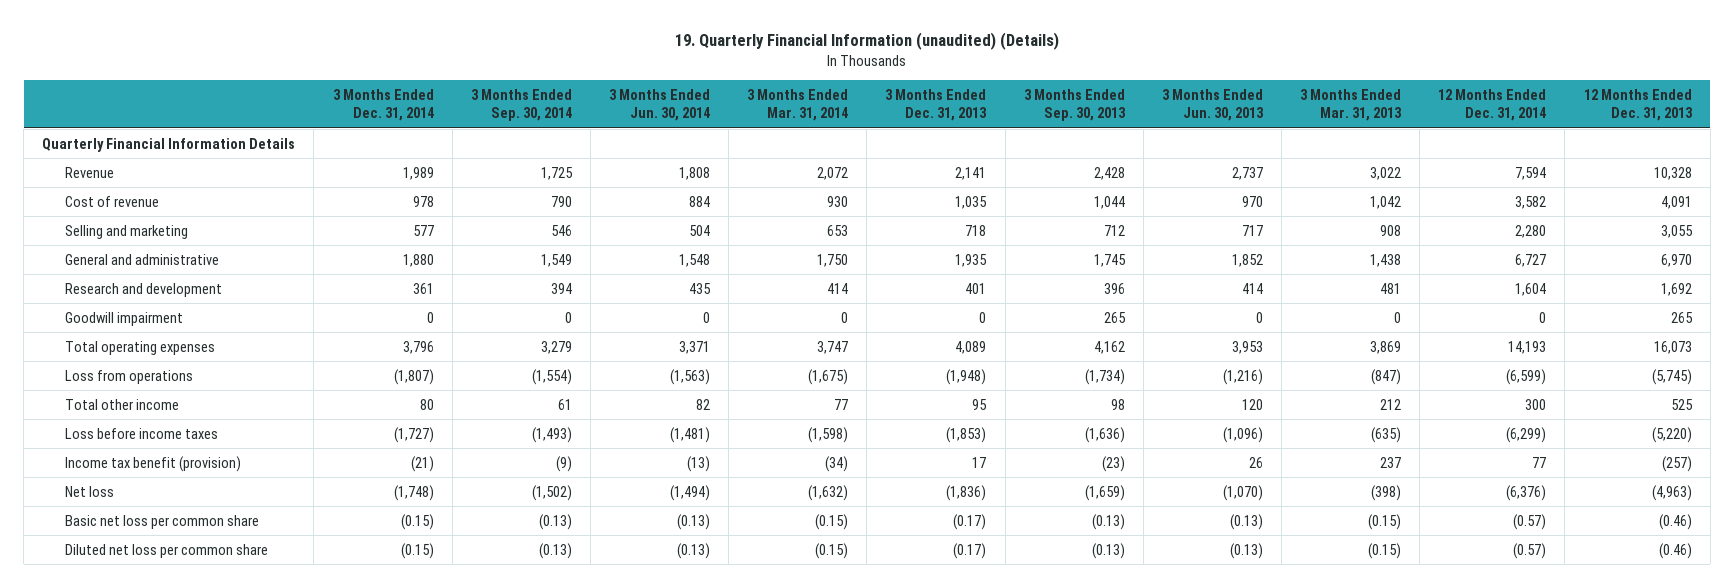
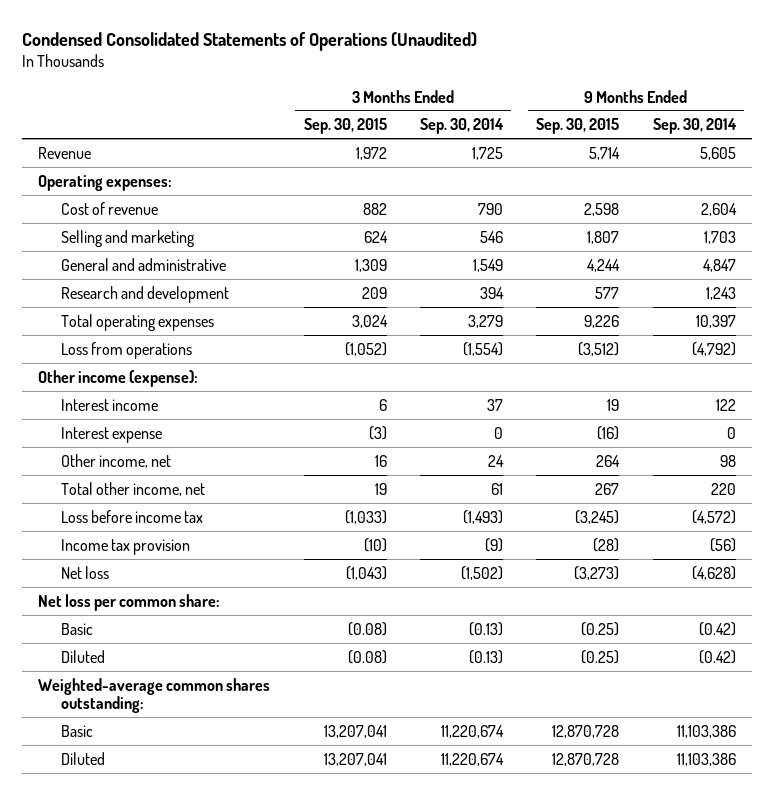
- 19. Quarterly Financial Information (unaudited) (Details)
+ Condensed Consolidated Statements of Operations (Unaudited)
- | 3 Months Ended Dec. 31, 2014 | 3 Months Ended Sep. 30, 2014 | 3 Months Ended Jun. 30, 2014 | 3 Months Ended Mar. 31, 2014 | 3 Months Ended Dec. 31, 2013 | 3 Months Ended Sep. 30, 2013 | 3 Months Ended Jun. 30, 2013 | 3 Months Ended Mar. 31, 2013 | 12 Months Ended Dec. 31, 2014 | 12 Months Ended Dec. 31, 2013
+ | 3 Months Ended Sep. 30, 2015 | 3 Months Ended Sep. 30, 2014 | 9 Months Ended Sep. 30, 2015 | 9 Months Ended Sep. 30, 2014
- Quarterly Financial Information Details
+ Operating expenses:
- Goodwill impairment | 0 | 0 | 0 | 0 | 0 | 265 | 0 | 0 | 0 | 265
- Total other income | 80 | 61 | 82 | 77 | 95 | 98 | 120 | 212 | 300 | 525
- Loss before income taxes | (1,727) | (1,493) | (1,481) | (1,598) | (1,853) | (1,636) | (1,096) | (635) | (6,299) | (5,220)
- Income tax benefit (provision) | (21) | (9) | (13) | (34) | 17 | (23) | 26 | 237 | 77 | (257)
+ Other income (expense):
+ Interest income | 6 | 37 | 19 | 122
+ Interest expense | (3) | 0 | (16) | 0
+ Other income, net | 16 | 24 | 264 | 98
+ Total other income, net | 19 | 61 | 267 | 220
+ Loss before income tax | (1,033) | (1,493) | (3,245) | (4,572)
+ Income tax provision | (10) | (9) | (28) | (56)
- Basic net loss per common share | (0.15) | (0.13) | (0.13) | (0.15) | (0.17) | (0.13) | (0.13) | (0.15) | (0.57) | (0.46)
- Diluted net loss per common share | (0.15) | (0.13) | (0.13) | (0.15) | (0.17) | (0.13) | (0.13) | (0.15) | (0.57) | (0.46)
+ Net loss per common share:
+ Basic | (0.08) | (0.13) | (0.25) | (0.42)
+ Diluted | (0.08) | (0.13) | (0.25) | (0.42)
+ Weighted-average common shares outstanding:
+ Basic | 13,207,041 | 11,220,674 | 12,870,728 | 11,103,386
+ Diluted | 13,207,041 | 11,220,674 | 12,870,728 | 11,103,386

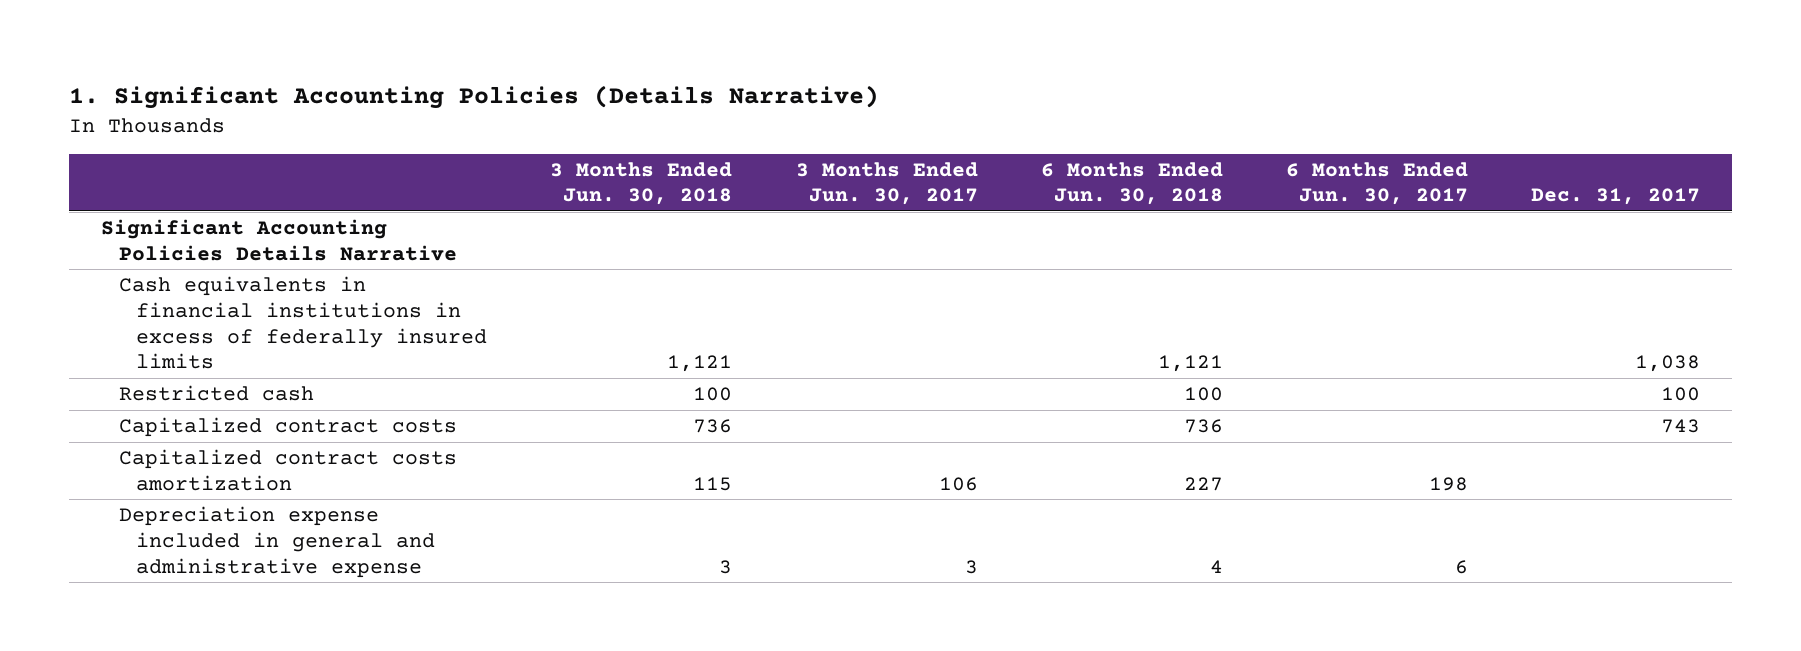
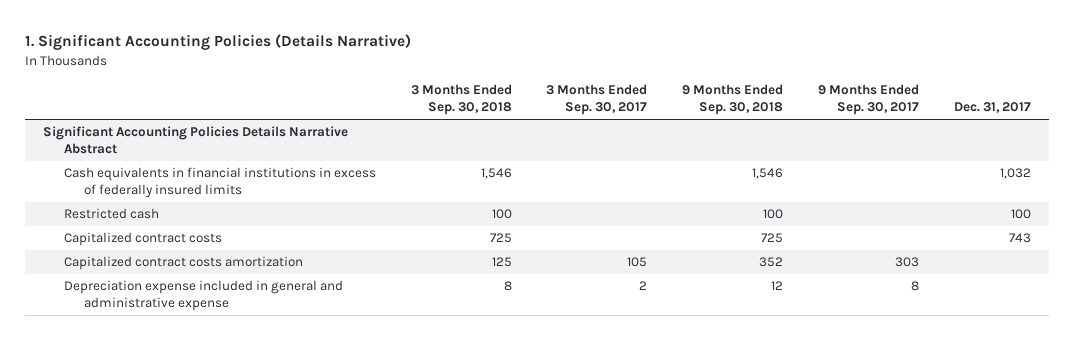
- | 3 Months Ended Jun. 30, 2018 | 3 Months Ended Jun. 30, 2017 | 6 Months Ended Jun. 30, 2018 | 6 Months Ended Jun. 30, 2017 | Dec. 31, 2017
+ | 3 Months Ended Sep. 30, 2018 | 3 Months Ended Sep. 30, 2017 | 9 Months Ended Sep. 30, 2018 | 9 Months Ended Sep. 30, 2017 | Dec. 31, 2017
- Significant Accounting Policies Details Narrative
- Cash equivalents in financial institutions in excess of federally insured limits | 1,121 | | 1,121 | | 1,038
+ Significant Accounting Policies Details Narrative Abstract
+ Cash equivalents in financial institutions in excess of federally insured limits | 1,546 | | 1,546 | | 1,032

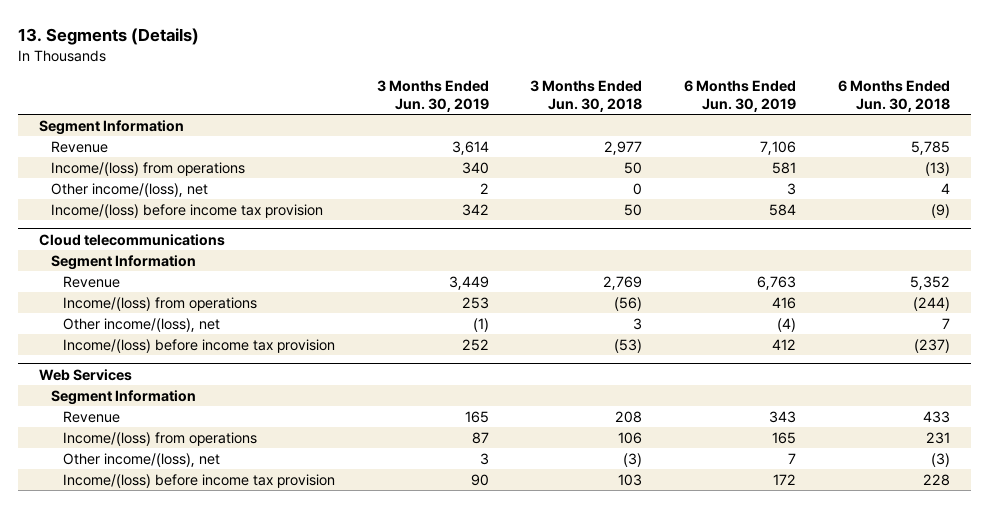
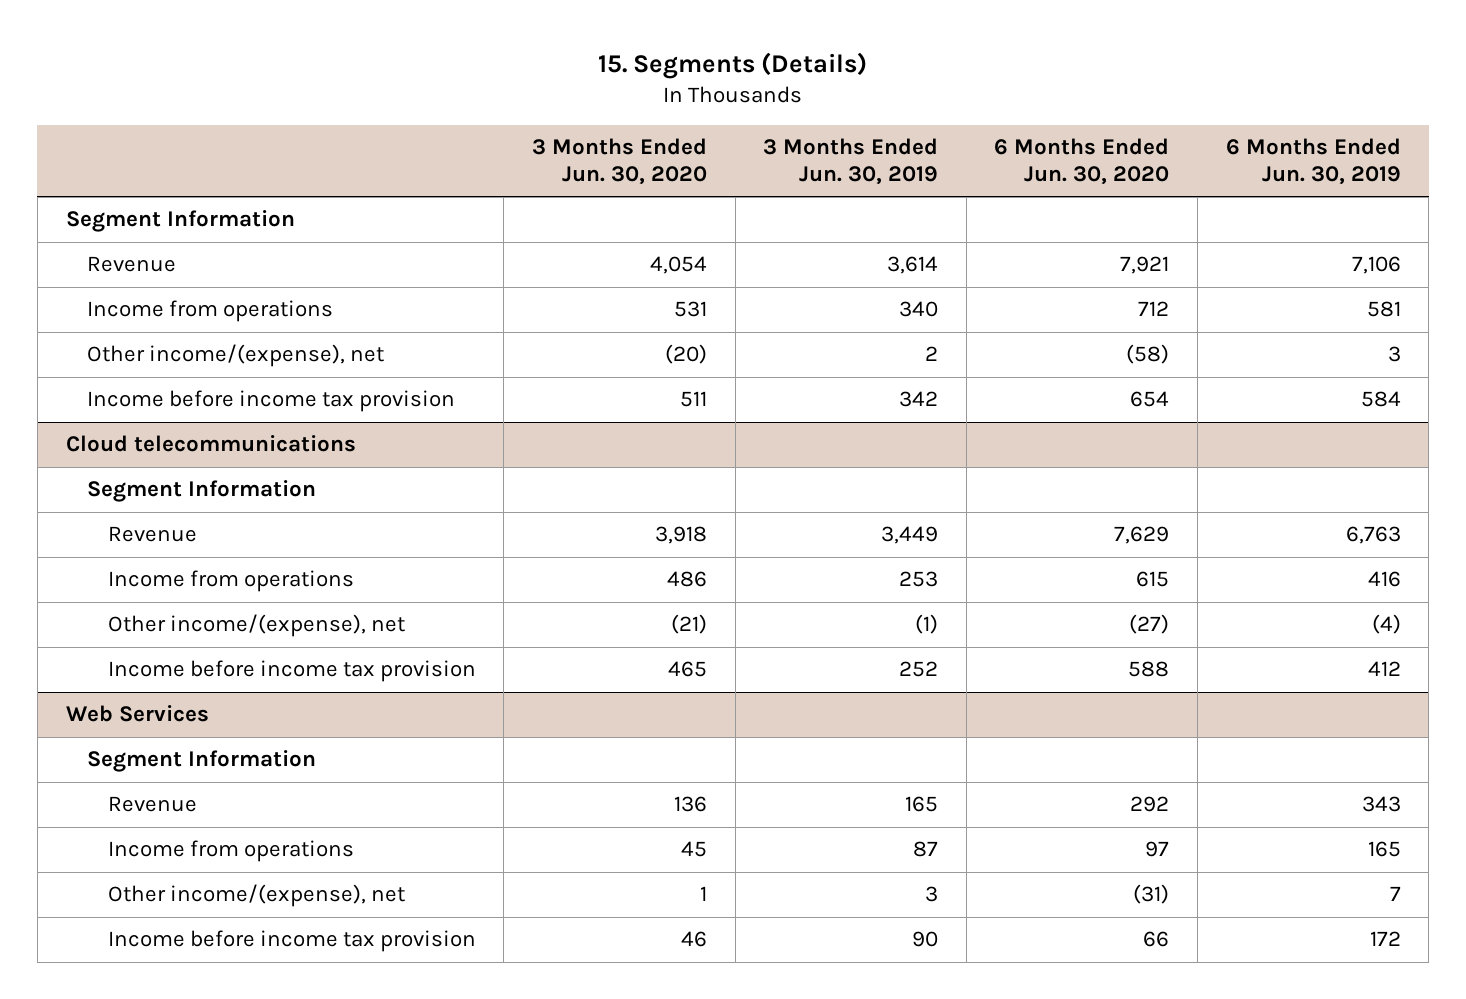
- 13. Segments (Details)
+ 15. Segments (Details)
- | 3 Months Ended Jun. 30, 2019 | 3 Months Ended Jun. 30, 2018 | 6 Months Ended Jun. 30, 2019 | 6 Months Ended Jun. 30, 2018
+ | 3 Months Ended Jun. 30, 2020 | 3 Months Ended Jun. 30, 2019 | 6 Months Ended Jun. 30, 2020 | 6 Months Ended Jun. 30, 2019
- Income/(loss) from operations | 340 | 50 | 581 | (13)
- Other income/(loss), net | 2 | 0 | 3 | 4
- Income/(loss) before income tax provision | 342 | 50 | 584 | (9)
+ Income from operations | 531 | 340 | 712 | 581
+ Other income/(expense), net | (20) | 2 | (58) | 3
+ Income before income tax provision | 511 | 342 | 654 | 584
@ Cloud telecommunications
- Income/(loss) from operations | 253 | (56) | 416 | (244)
- Other income/(loss), net | (1) | 3 | (4) | 7
- Income/(loss) before income tax provision | 252 | (53) | 412 | (237)
+ Income from operations | 486 | 253 | 615 | 416
+ Other income/(expense), net | (21) | (1) | (27) | (4)
+ Income before income tax provision | 465 | 252 | 588 | 412
@ Web Services
- Income/(loss) from operations | 87 | 106 | 165 | 231
- Other income/(loss), net | 3 | (3) | 7 | (3)
- Income/(loss) before income tax provision | 90 | 103 | 172 | 228
+ Income from operations | 45 | 87 | 97 | 165
+ Other income/(expense), net | 1 | 3 | (31) | 7
+ Income before income tax provision | 46 | 90 | 66 | 172

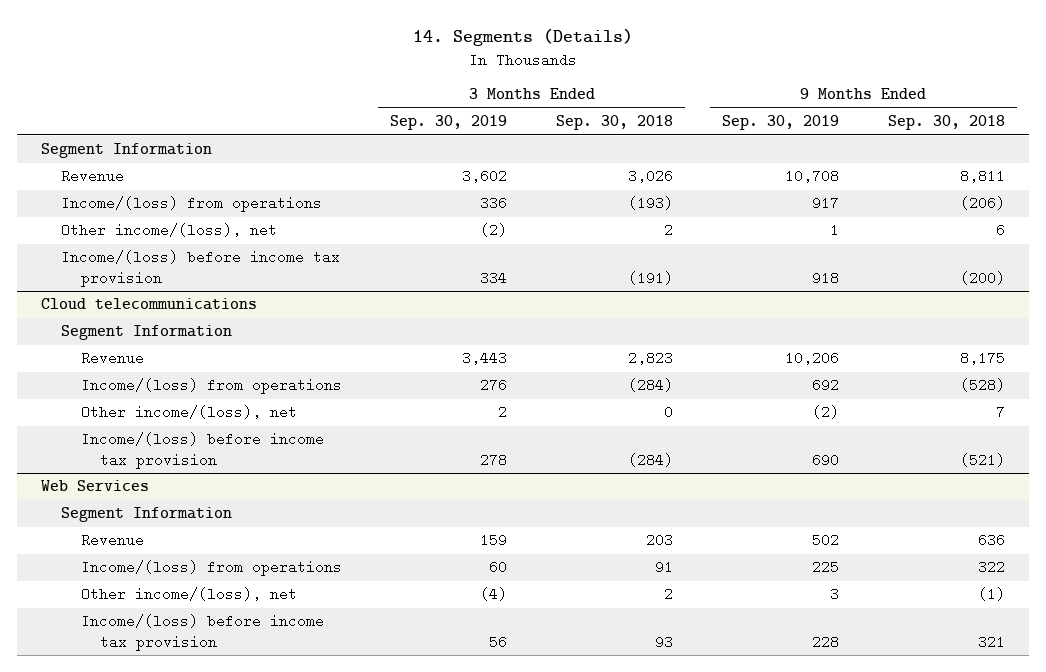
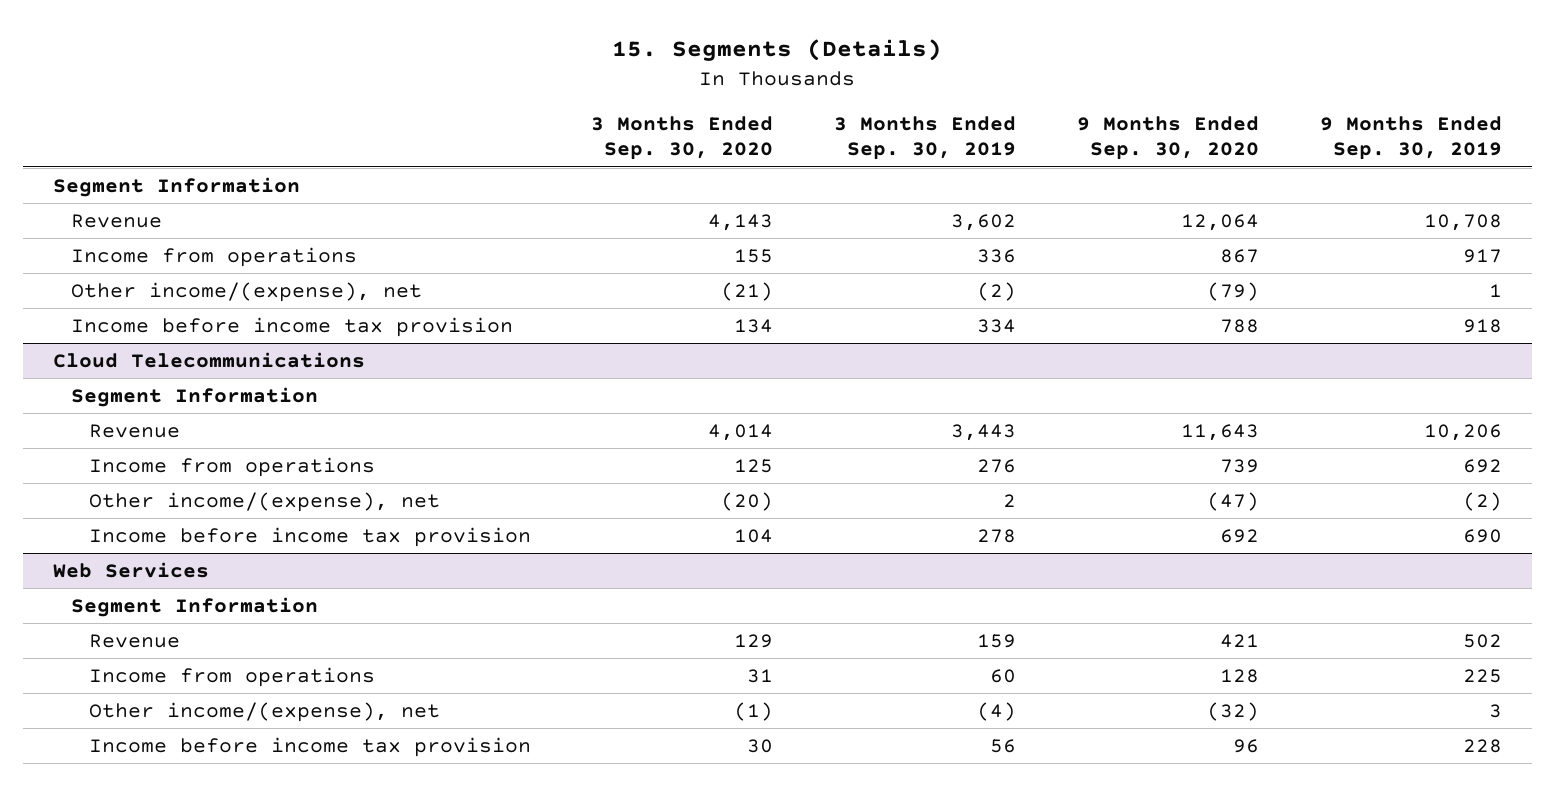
- 14. Segments (Details)
+ 15. Segments (Details)
- | 3 Months Ended Sep. 30, 2019 | 3 Months Ended Sep. 30, 2018 | 9 Months Ended Sep. 30, 2019 | 9 Months Ended Sep. 30, 2018
+ | 3 Months Ended Sep. 30, 2020 | 3 Months Ended Sep. 30, 2019 | 9 Months Ended Sep. 30, 2020 | 9 Months Ended Sep. 30, 2019
- Income/(loss) from operations | 336 | (193) | 917 | (206)
- Other income/(loss), net | (2) | 2 | 1 | 6
- Income/(loss) before income tax provision | 334 | (191) | 918 | (200)
- Cloud telecommunications
+ Income from operations | 155 | 336 | 867 | 917
+ Other income/(expense), net | (21) | (2) | (79) | 1
+ Income before income tax provision | 134 | 334 | 788 | 918
+ Cloud Telecommunications
- Income/(loss) from operations | 276 | (284) | 692 | (528)
- Other income/(loss), net | 2 | 0 | (2) | 7
- Income/(loss) before income tax provision | 278 | (284) | 690 | (521)
+ Income from operations | 125 | 276 | 739 | 692
+ Other income/(expense), net | (20) | 2 | (47) | (2)
+ Income before income tax provision | 104 | 278 | 692 | 690
@ Web Services
- Income/(loss) from operations | 60 | 91 | 225 | 322
- Other income/(loss), net | (4) | 2 | 3 | (1)
- Income/(loss) before income tax provision | 56 | 93 | 228 | 321
+ Income from operations | 31 | 60 | 128 | 225
+ Other income/(expense), net | (1) | (4) | (32) | 3
+ Income before income tax provision | 30 | 56 | 96 | 228

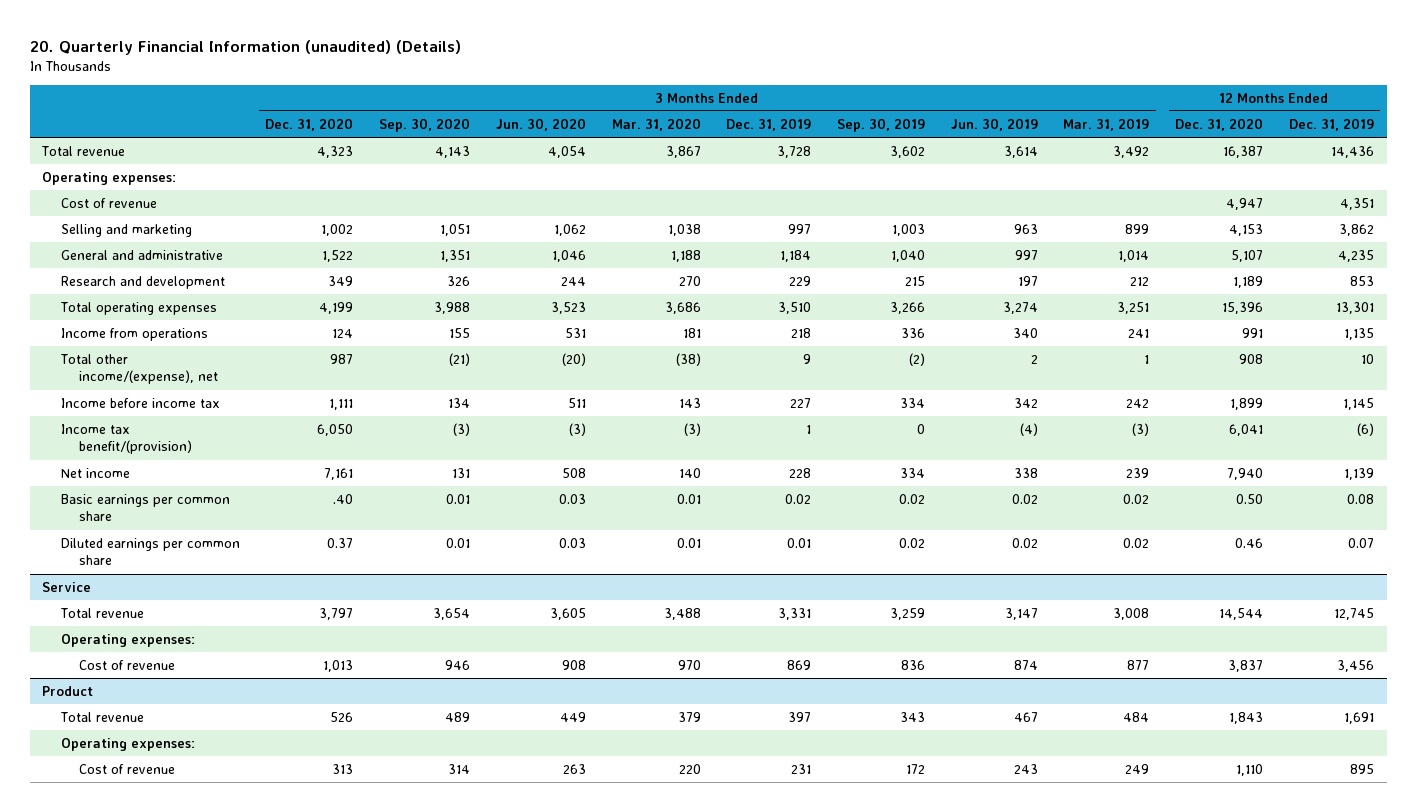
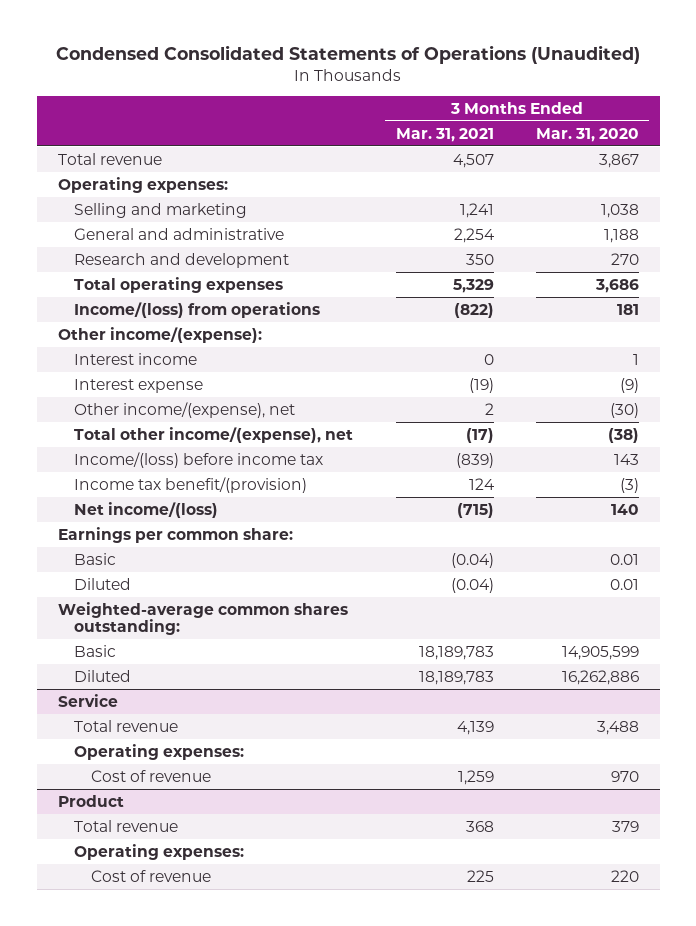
- 20. Quarterly Financial Information (unaudited) (Details)
+ Condensed Consolidated Statements of Operations (Unaudited)
- | 3 Months Ended Dec. 31, 2020 | 3 Months Ended Sep. 30, 2020 | 3 Months Ended Jun. 30, 2020 | 3 Months Ended Mar. 31, 2020 | 3 Months Ended Dec. 31, 2019 | 3 Months Ended Sep. 30, 2019 | 3 Months Ended Jun. 30, 2019 | 3 Months Ended Mar. 31, 2019 | 12 Months Ended Dec. 31, 2020 | 12 Months Ended Dec. 31, 2019
+ | 3 Months Ended Mar. 31, 2021 | 3 Months Ended Mar. 31, 2020
- Cost of revenue | | | | | | | | | 4,947 | 4,351
- Income from operations | 124 | 155 | 531 | 181 | 218 | 336 | 340 | 241 | 991 | 1,135
+ Income/(loss) from operations | (822) | 181
+ Other income/(expense):
+ Interest income | 0 | 1
+ Interest expense | (19) | (9)
+ Other income/(expense), net | 2 | (30)
- Income before income tax | 1,111 | 134 | 511 | 143 | 227 | 334 | 342 | 242 | 1,899 | 1,145
+ Income/(loss) before income tax | (839) | 143
- Net income | 7,161 | 131 | 508 | 140 | 228 | 334 | 338 | 239 | 7,940 | 1,139
- Basic earnings per common share | .40 | 0.01 | 0.03 | 0.01 | 0.02 | 0.02 | 0.02 | 0.02 | 0.50 | 0.08
- Diluted earnings per common share | 0.37 | 0.01 | 0.03 | 0.01 | 0.01 | 0.02 | 0.02 | 0.02 | 0.46 | 0.07
+ Net income/(loss) | (715) | 140
+ Earnings per common share:
+ Basic | (0.04) | 0.01
+ Diluted | (0.04) | 0.01
+ Weighted-average common shares outstanding:
+ Basic | 18,189,783 | 14,905,599
+ Diluted | 18,189,783 | 16,262,886

